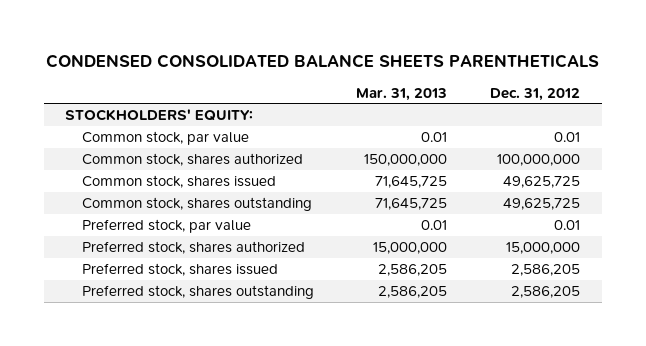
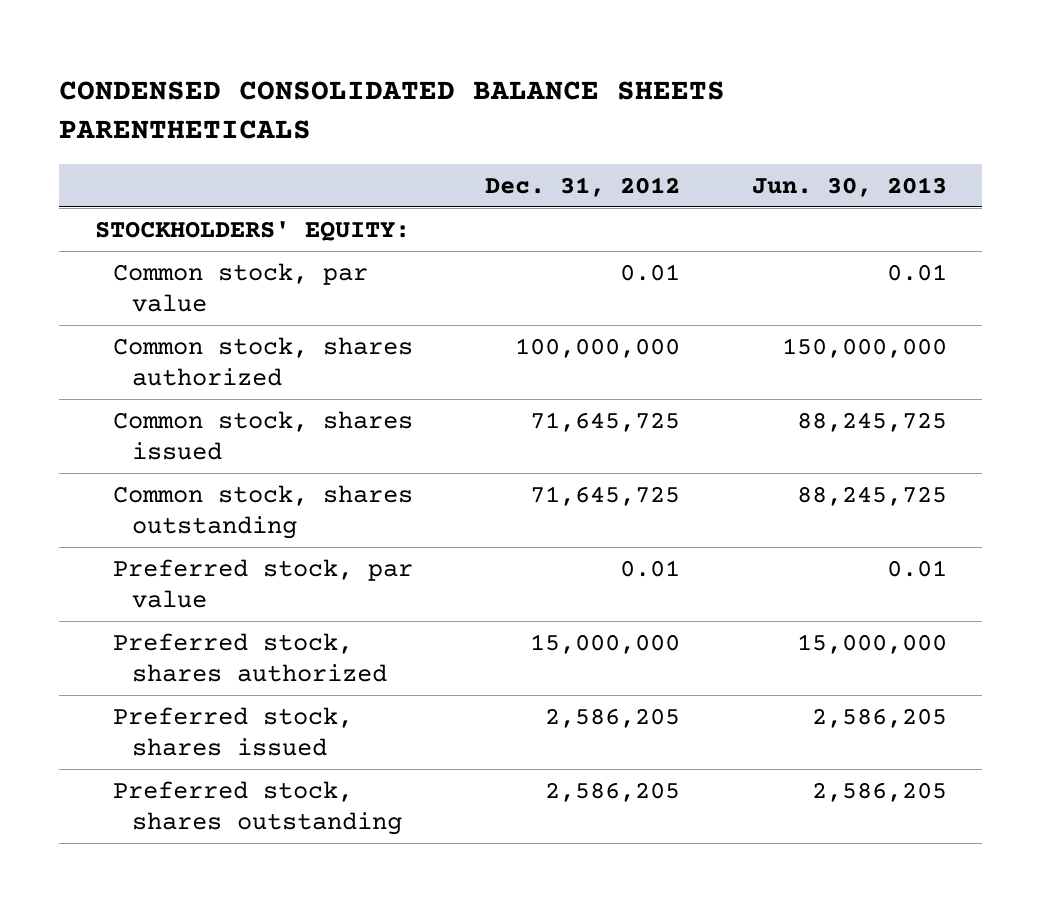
- | Mar. 31, 2013 | Dec. 31, 2012
+ | Dec. 31, 2012 | Jun. 30, 2013
- Common stock, shares issued | 71,645,725 | 49,625,725
- Common stock, shares outstanding | 71,645,725 | 49,625,725
+ Common stock, shares issued | 71,645,725 | 88,245,725
+ Common stock, shares outstanding | 71,645,725 | 88,245,725

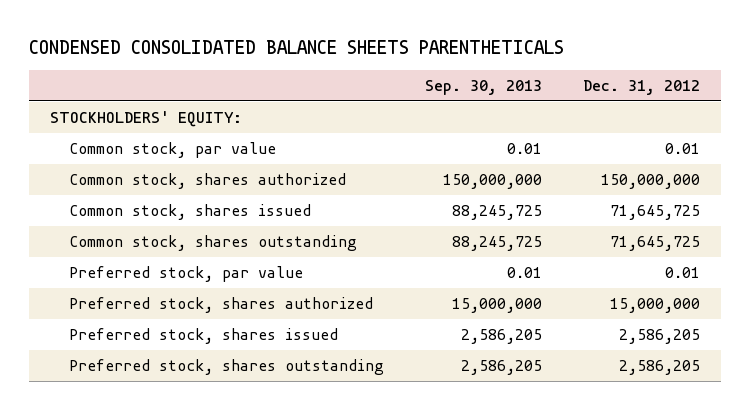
- | Dec. 31, 2012 | Jun. 30, 2013
+ | Sep. 30, 2013 | Dec. 31, 2012
- Common stock, shares authorized | 100,000,000 | 150,000,000
+ Common stock, shares authorized | 150,000,000 | 150,000,000

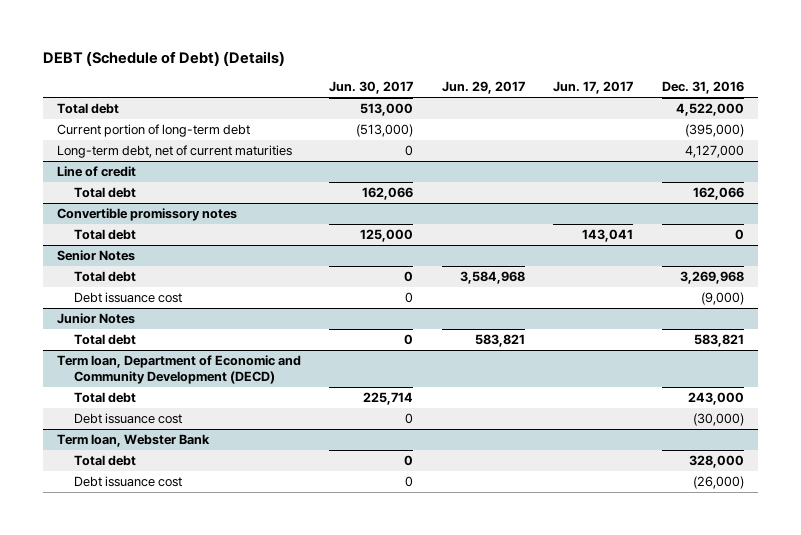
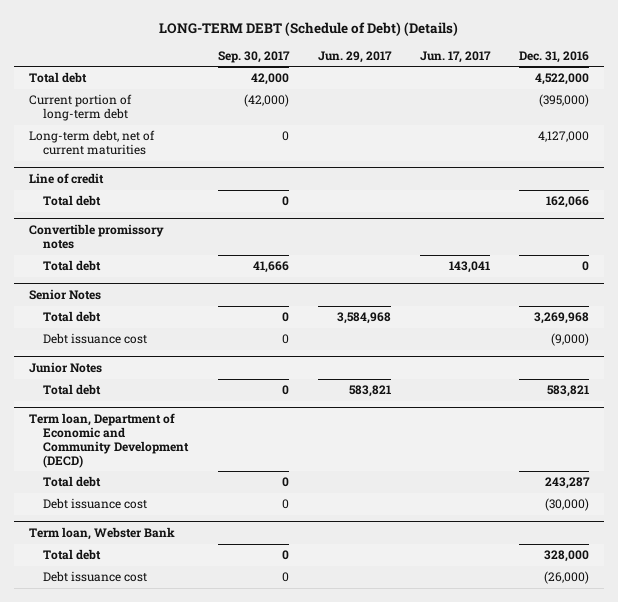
- DEBT (Schedule of Debt) (Details)
+ LONG-TERM DEBT (Schedule of Debt) (Details)
- | Jun. 30, 2017 | Jun. 29, 2017 | Jun. 17, 2017 | Dec. 31, 2016
+ | Sep. 30, 2017 | Jun. 29, 2017 | Jun. 17, 2017 | Dec. 31, 2016
@ Term loan, Department of Economic and Community Development (DECD)
- Total debt | 225,714 | | | 243,000
+ Total debt | 0 | | | 243,287

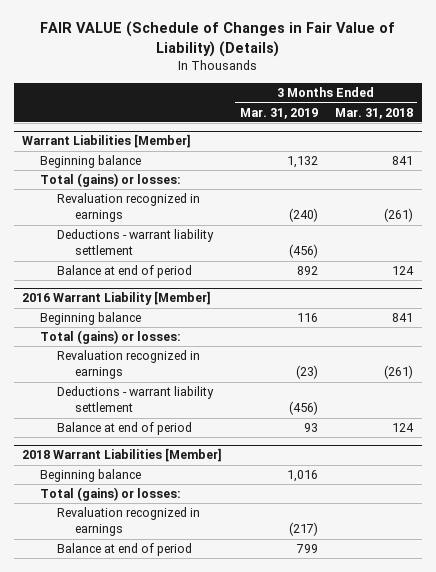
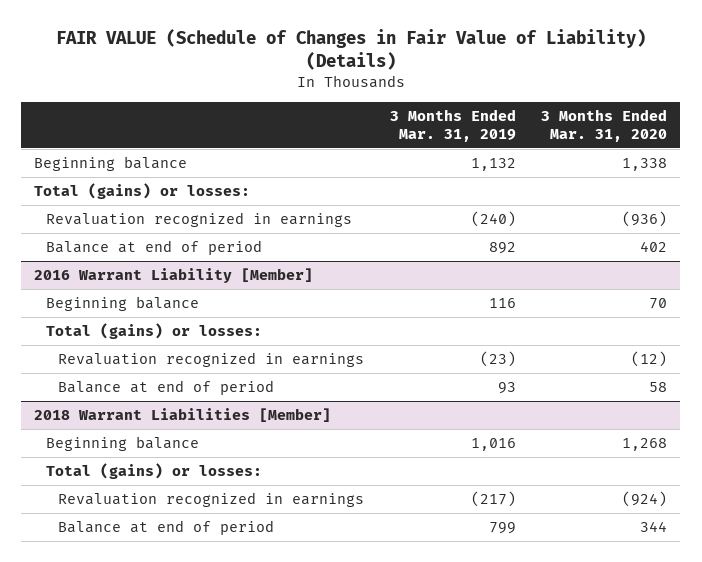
- | 3 Months Ended Mar. 31, 2019 | 3 Months Ended Mar. 31, 2018
+ | 3 Months Ended Mar. 31, 2019 | 3 Months Ended Mar. 31, 2020
- Warrant Liabilities [Member]
- Deductions - warrant liability settlement | (456) |
@ 2016 Warrant Liability [Member]
- Deductions - warrant liability settlement | (456) |

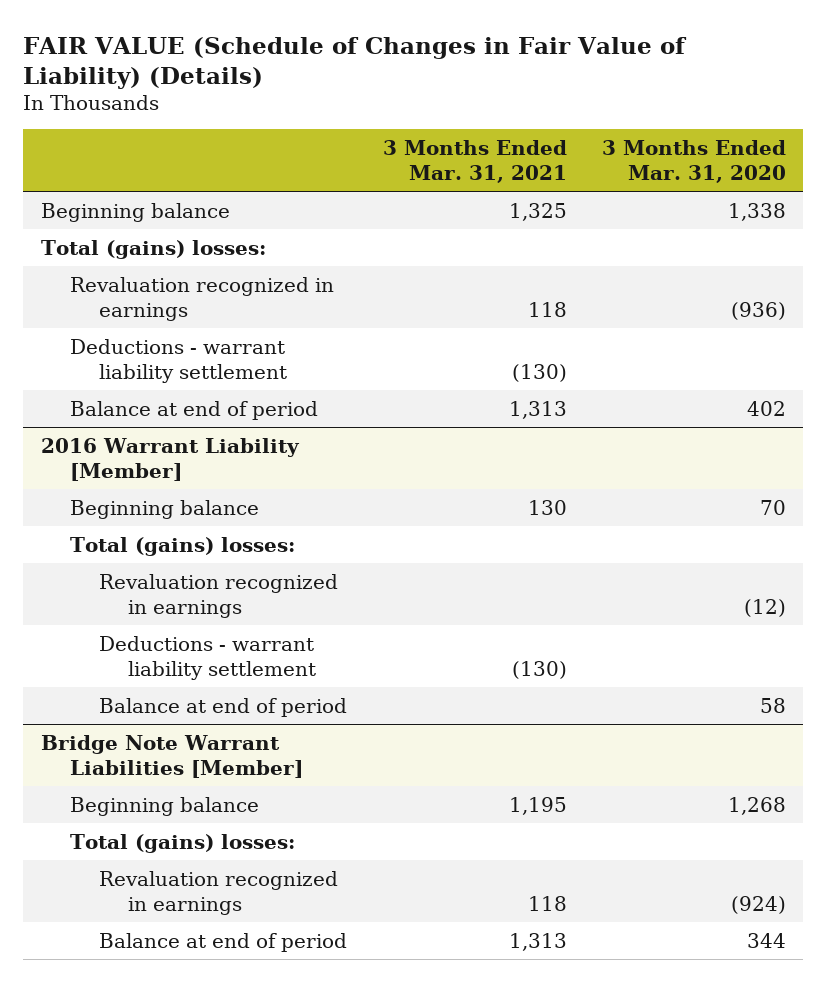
- | 3 Months Ended Mar. 31, 2019 | 3 Months Ended Mar. 31, 2020
+ | 3 Months Ended Mar. 31, 2021 | 3 Months Ended Mar. 31, 2020
- Total (gains) or losses:
+ Total (gains) losses:
+ Deductions - warrant liability settlement | (130) |
@ 2016 Warrant Liability [Member]
- Total (gains) or losses:
+ Total (gains) losses:
+ Deductions - warrant liability settlement | (130) |
- 2018 Warrant Liabilities [Member]
+ Bridge Note Warrant Liabilities [Member]
- Total (gains) or losses:
+ Total (gains) losses:

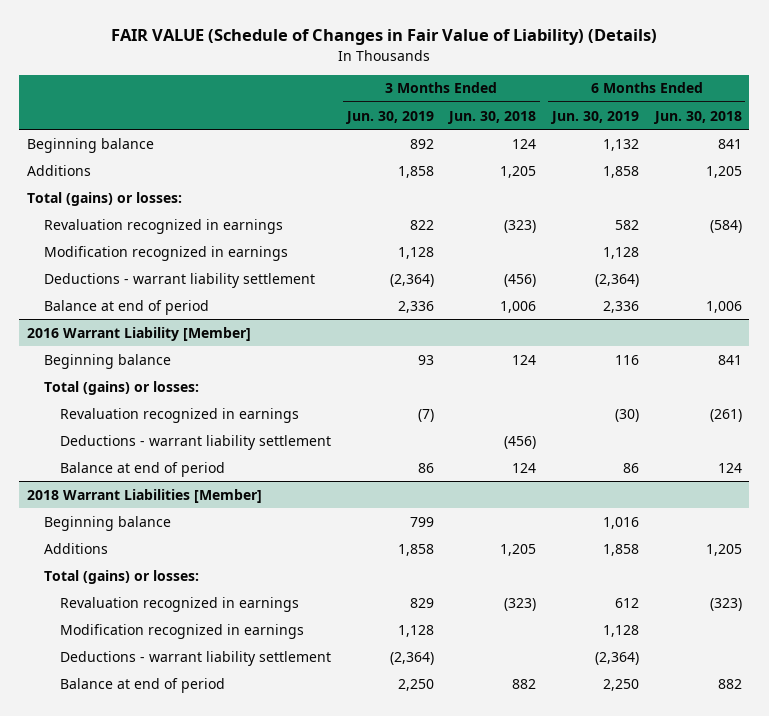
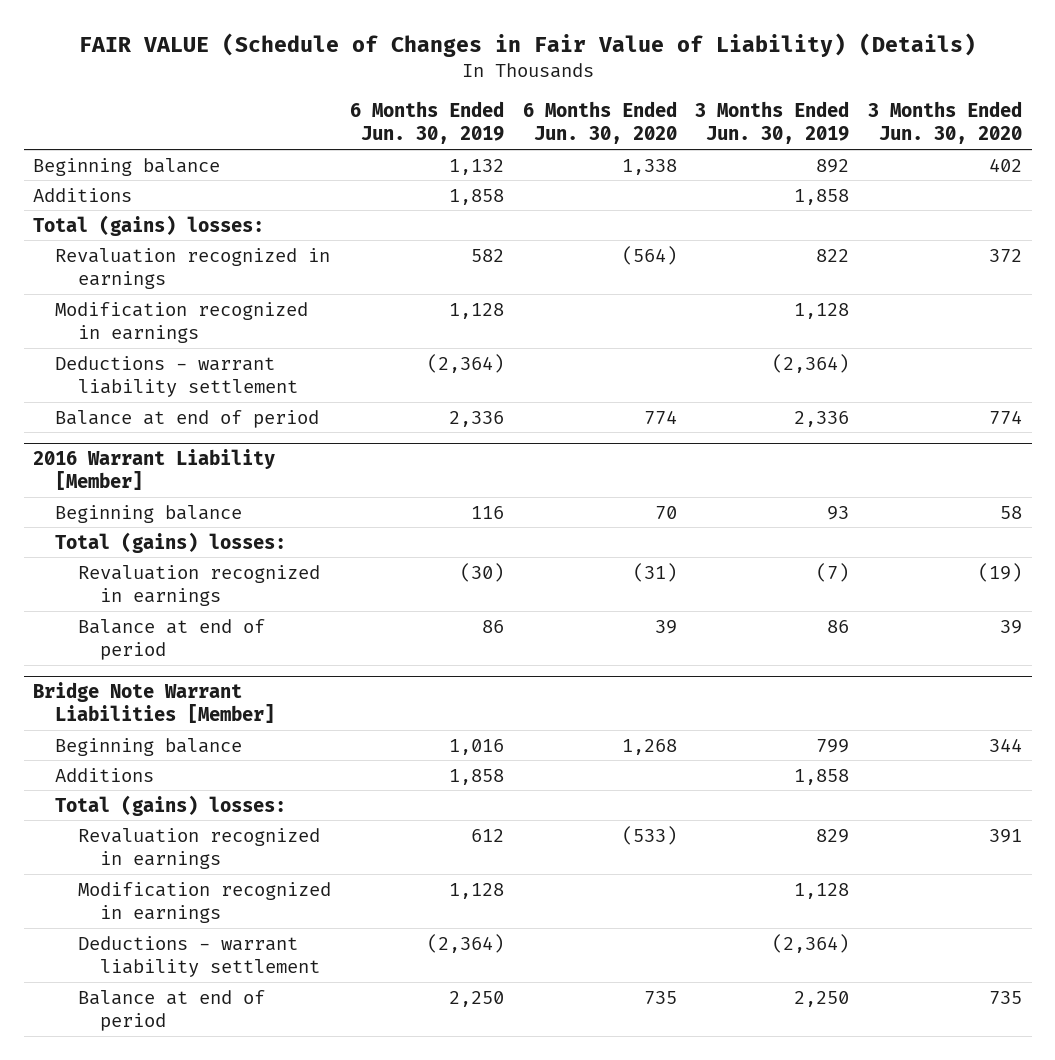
- | 3 Months Ended Jun. 30, 2019 | 3 Months Ended Jun. 30, 2018 | 6 Months Ended Jun. 30, 2019 | 6 Months Ended Jun. 30, 2018
+ | 6 Months Ended Jun. 30, 2019 | 6 Months Ended Jun. 30, 2020 | 3 Months Ended Jun. 30, 2019 | 3 Months Ended Jun. 30, 2020
- Total (gains) or losses:
+ Total (gains) losses:
@ 2016 Warrant Liability [Member]
- Total (gains) or losses:
+ Total (gains) losses:
- Deductions - warrant liability settlement | | (456) | |
- 2018 Warrant Liabilities [Member]
+ Bridge Note Warrant Liabilities [Member]
- Total (gains) or losses:
+ Total (gains) losses:

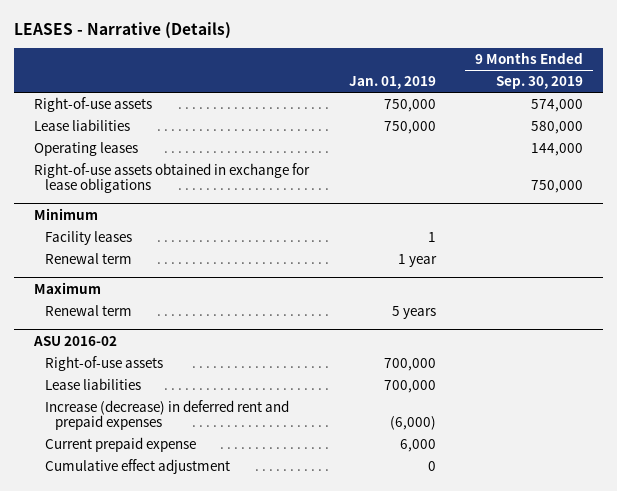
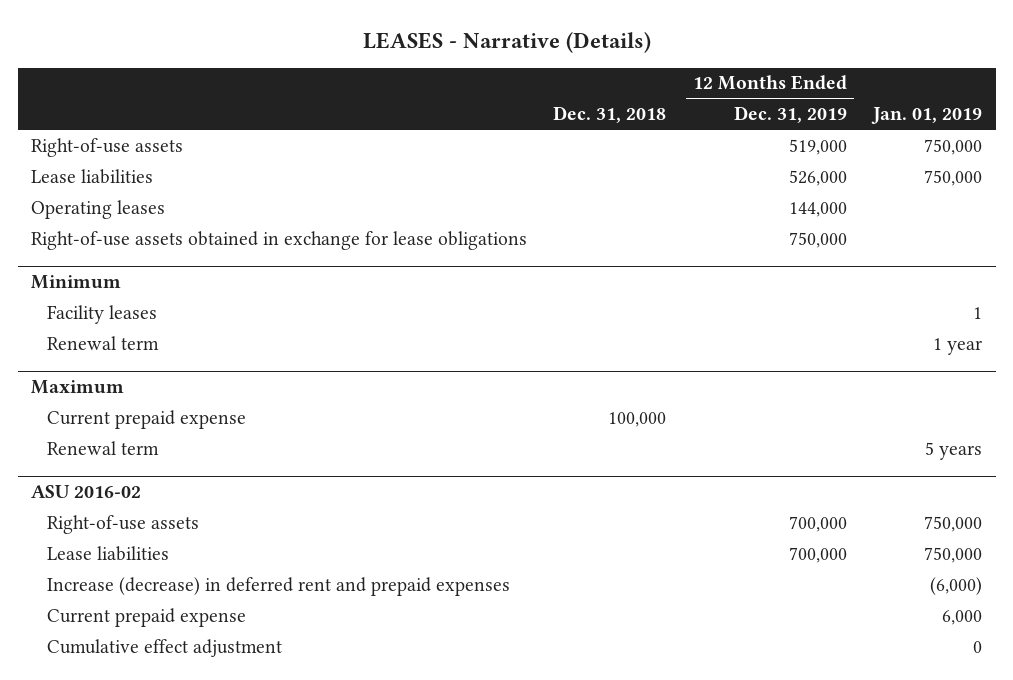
- | Jan. 01, 2019 | 9 Months Ended Sep. 30, 2019
+ | Dec. 31, 2018 | 12 Months Ended Dec. 31, 2019 | Jan. 01, 2019
@ Maximum
+ Current prepaid expense | 100,000 | |
@ ASU 2016-02
- Right-of-use assets | 700,000 |
- Lease liabilities | 700,000 |
+ Right-of-use assets | | 700,000 | 750,000
+ Lease liabilities | | 700,000 | 750,000

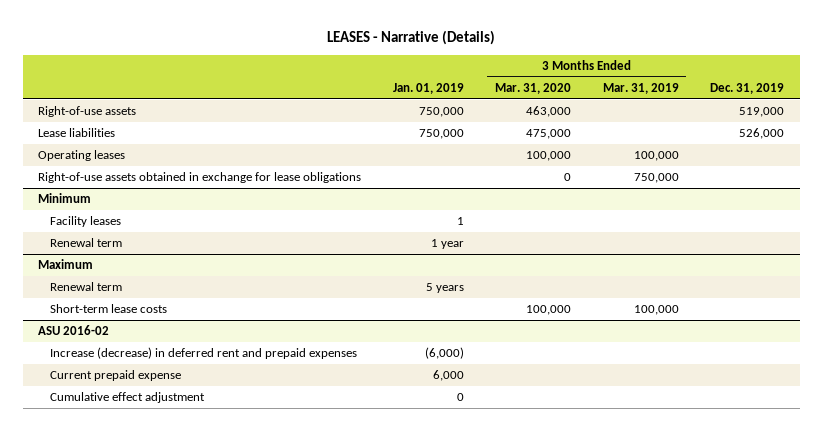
- | Dec. 31, 2018 | 12 Months Ended Dec. 31, 2019 | Jan. 01, 2019
+ | Jan. 01, 2019 | 3 Months Ended Mar. 31, 2020 | 3 Months Ended Mar. 31, 2019 | Dec. 31, 2019
@ Maximum
- Current prepaid expense | 100,000 | |
+ Short-term lease costs | | 100,000 | 100,000 |
@ ASU 2016-02
- Right-of-use assets | | 700,000 | 750,000
- Lease liabilities | | 700,000 | 750,000

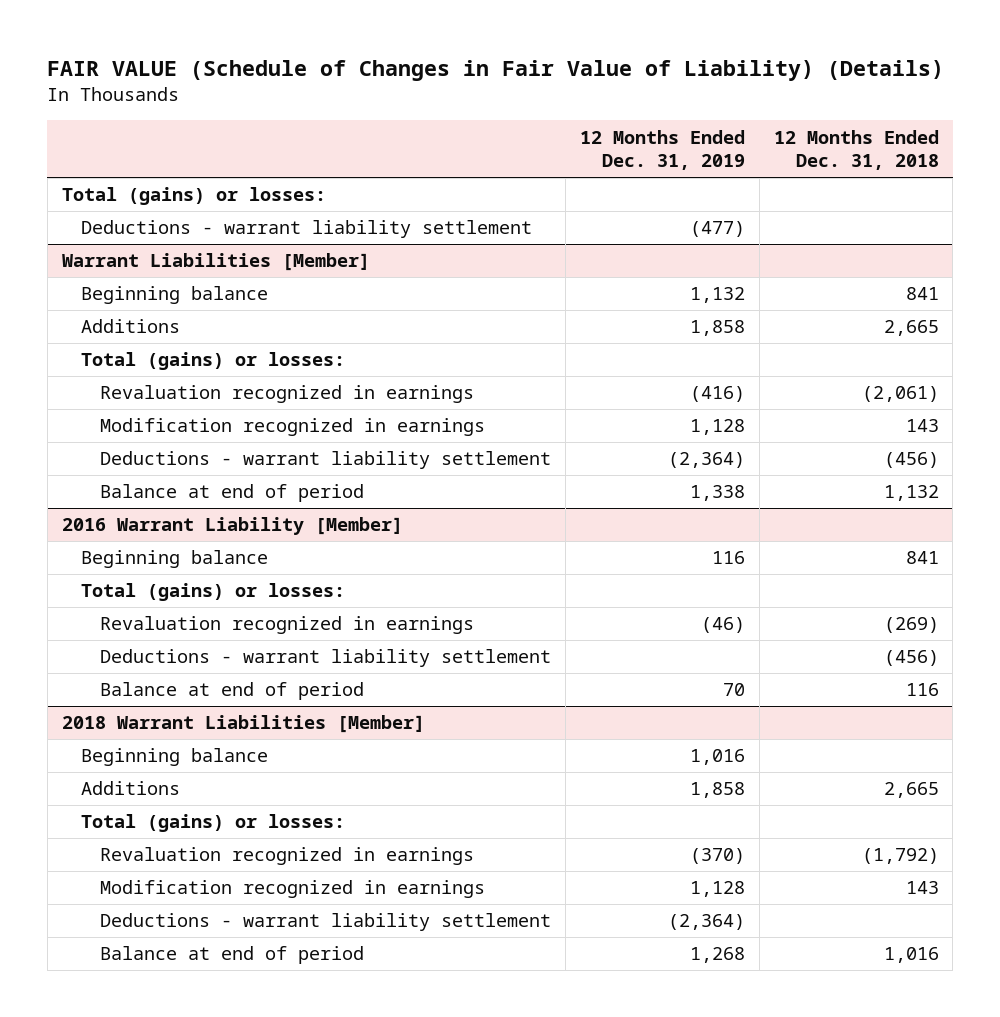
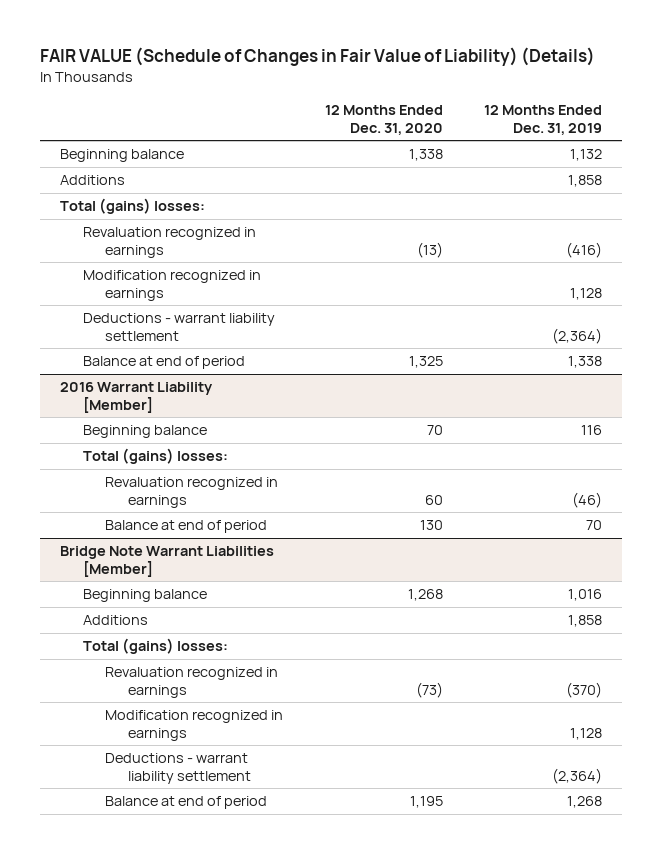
- | 12 Months Ended Dec. 31, 2019 | 12 Months Ended Dec. 31, 2018
+ | 12 Months Ended Dec. 31, 2020 | 12 Months Ended Dec. 31, 2019
- Total (gains) or losses:
- Deductions - warrant liability settlement | (477) |
- Warrant Liabilities [Member]
- Total (gains) or losses:
+ Total (gains) losses:
@ 2016 Warrant Liability [Member]
- Total (gains) or losses:
+ Total (gains) losses:
- Deductions - warrant liability settlement | | (456)
- 2018 Warrant Liabilities [Member]
+ Bridge Note Warrant Liabilities [Member]
- Total (gains) or losses:
+ Total (gains) losses:

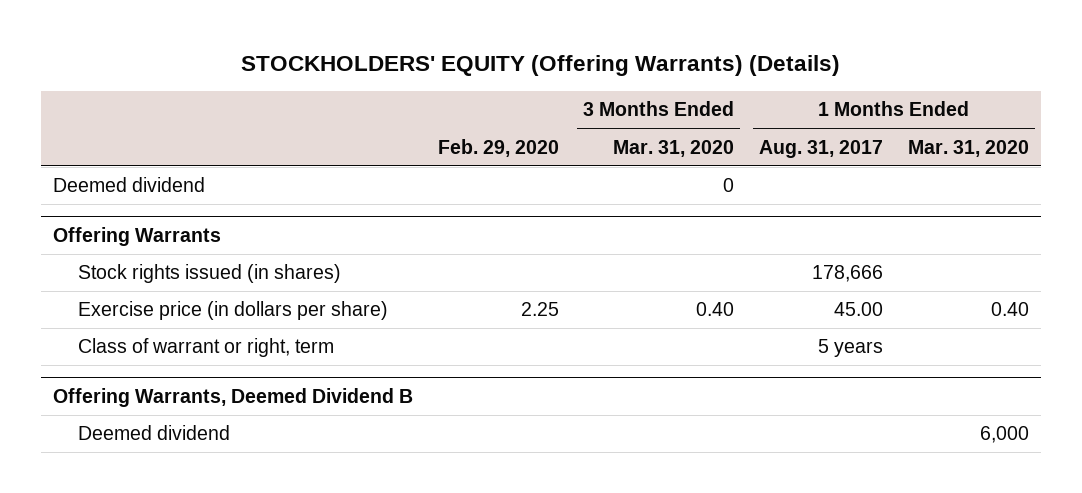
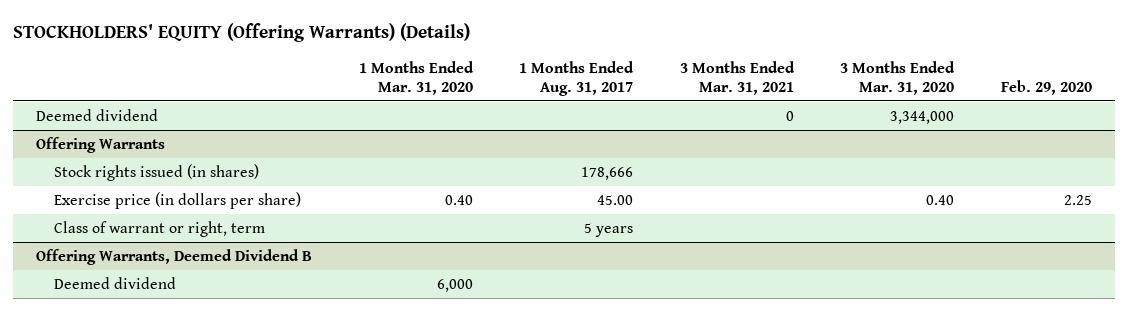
- | Feb. 29, 2020 | 3 Months Ended Mar. 31, 2020 | 1 Months Ended Aug. 31, 2017 | 1 Months Ended Mar. 31, 2020
+ | 1 Months Ended Mar. 31, 2020 | 1 Months Ended Aug. 31, 2017 | 3 Months Ended Mar. 31, 2021 | 3 Months Ended Mar. 31, 2020 | Feb. 29, 2020
- Deemed dividend | | 0 | |
+ Deemed dividend | | | 0 | 3,344,000 |

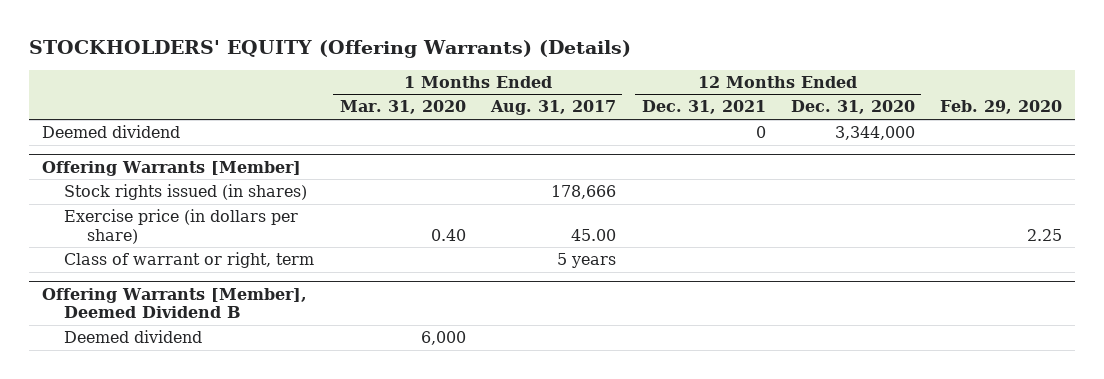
- | 1 Months Ended Mar. 31, 2020 | 1 Months Ended Aug. 31, 2017 | 3 Months Ended Mar. 31, 2021 | 3 Months Ended Mar. 31, 2020 | Feb. 29, 2020
+ | 1 Months Ended Mar. 31, 2020 | 1 Months Ended Aug. 31, 2017 | 12 Months Ended Dec. 31, 2021 | 12 Months Ended Dec. 31, 2020 | Feb. 29, 2020
- Offering Warrants
+ Offering Warrants [Member]
- Offering Warrants, Deemed Dividend B
+ Offering Warrants [Member], Deemed Dividend B

